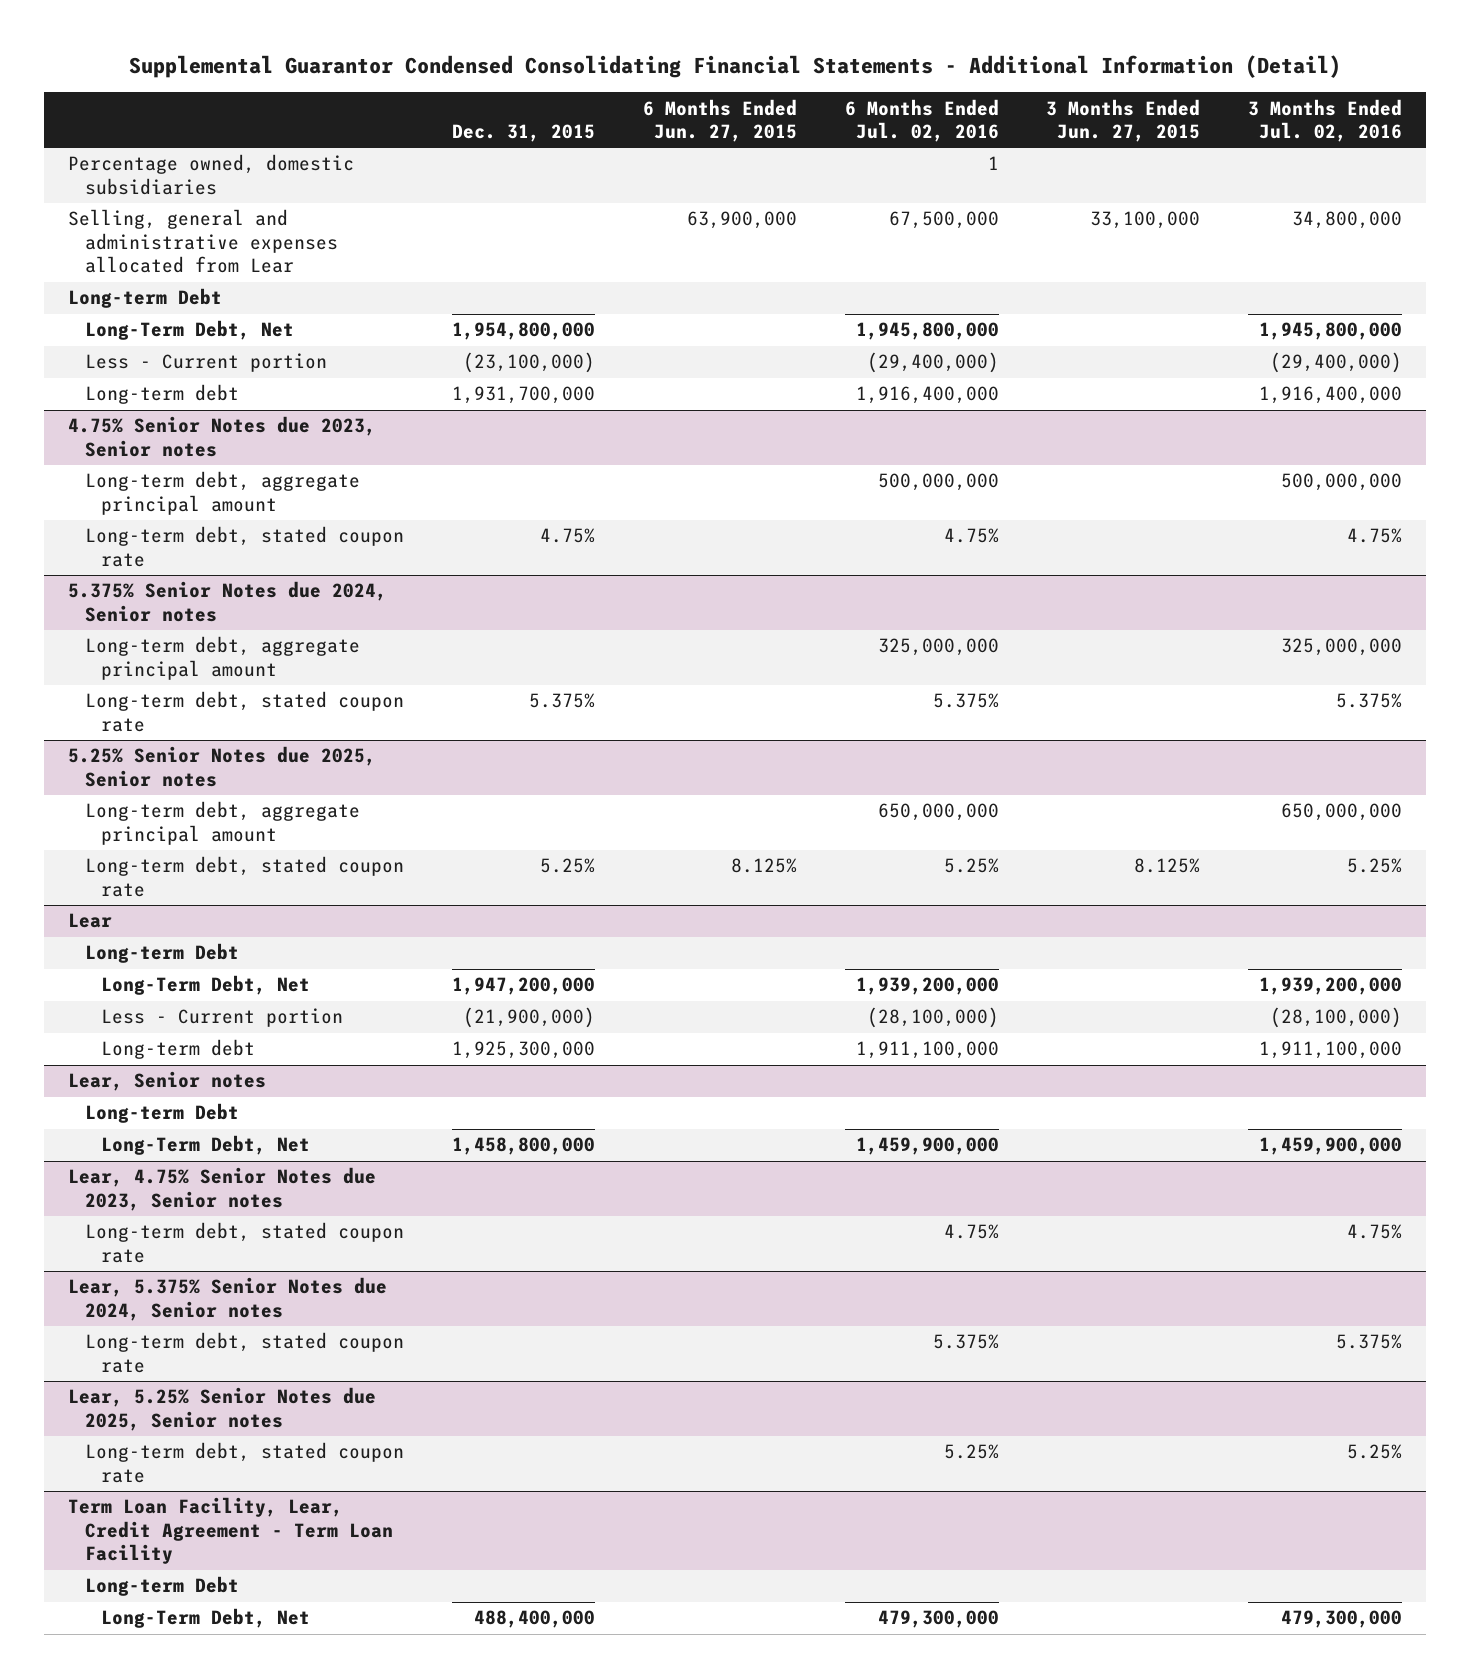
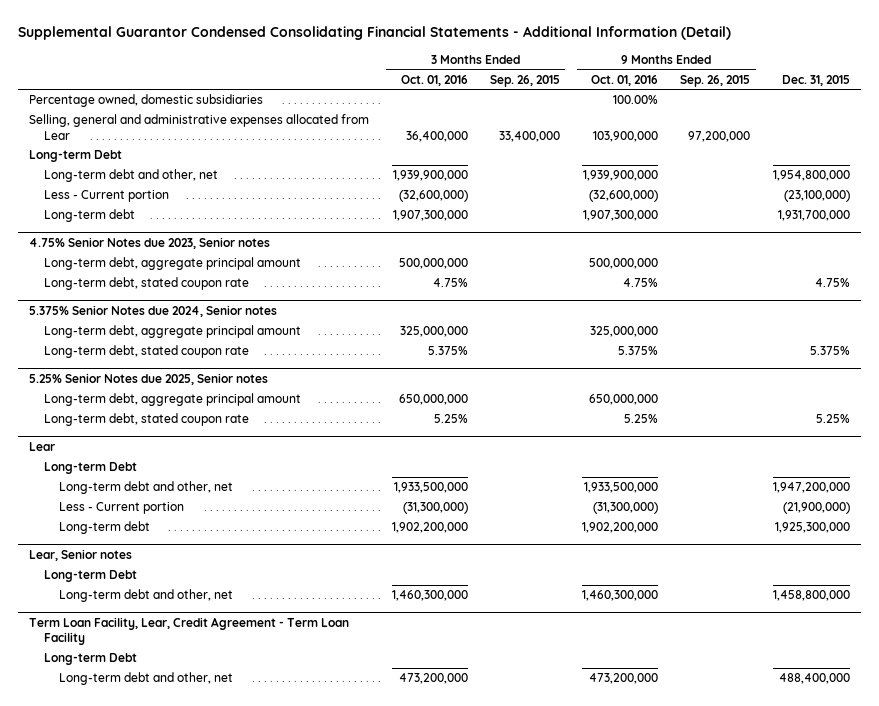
- | Dec. 31, 2015 | 6 Months Ended Jun. 27, 2015 | 6 Months Ended Jul. 02, 2016 | 3 Months Ended Jun. 27, 2015 | 3 Months Ended Jul. 02, 2016
+ | 3 Months Ended Oct. 01, 2016 | 3 Months Ended Sep. 26, 2015 | 9 Months Ended Oct. 01, 2016 | 9 Months Ended Sep. 26, 2015 | Dec. 31, 2015
- Long-Term Debt, Net | 1,954,800,000 | | 1,945,800,000 | | 1,945,800,000
+ Long-term debt and other, net | 1,939,900,000 | | 1,939,900,000 | | 1,954,800,000
@ Lear
- Long-Term Debt, Net | 1,947,200,000 | | 1,939,200,000 | | 1,939,200,000
+ Long-term debt and other, net | 1,933,500,000 | | 1,933,500,000 | | 1,947,200,000
@ Lear, Senior notes
- Long-Term Debt, Net | 1,458,800,000 | | 1,459,900,000 | | 1,459,900,000
- Lear, 4.75% Senior Notes due 2023, Senior notes
- Long-term debt, stated coupon rate | | | 4.75% | | 4.75%
- Lear, 5.375% Senior Notes due 2024, Senior notes
- Long-term debt, stated coupon rate | | | 5.375% | | 5.375%
- Lear, 5.25% Senior Notes due 2025, Senior notes
- Long-term debt, stated coupon rate | | | 5.25% | | 5.25%
@ Lear, Senior notes
+ Long-term debt and other, net | 1,460,300,000 | | 1,460,300,000 | | 1,458,800,000
@ Term Loan Facility, Lear, Credit Agreement - Term Loan Facility
- Long-Term Debt, Net | 488,400,000 | | 479,300,000 | | 479,300,000
+ Long-term debt and other, net | 473,200,000 | | 473,200,000 | | 488,400,000

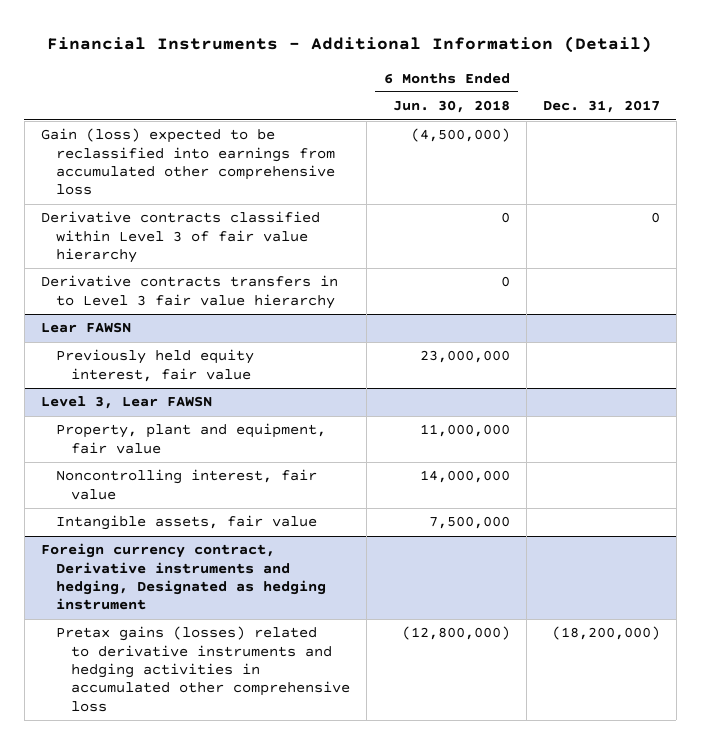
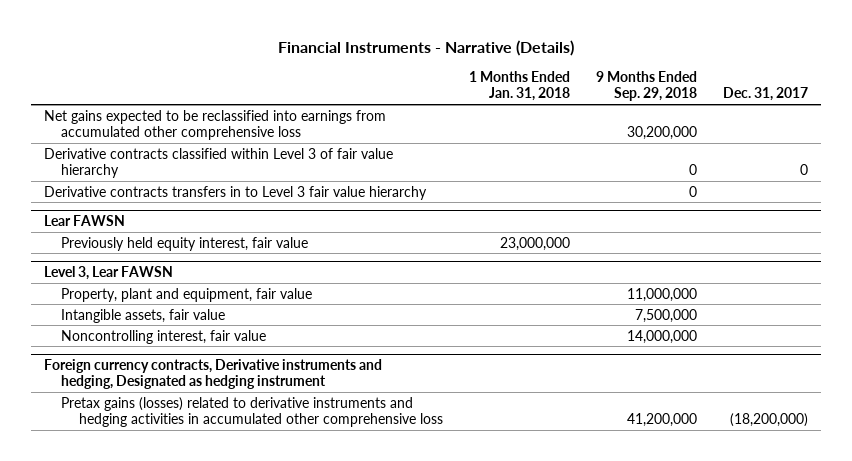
- Financial Instruments - Additional Information (Detail)
+ Financial Instruments - Narrative (Details)
- | 6 Months Ended Jun. 30, 2018 | Dec. 31, 2017
+ | 1 Months Ended Jan. 31, 2018 | 9 Months Ended Sep. 29, 2018 | Dec. 31, 2017
- Gain (loss) expected to be reclassified into earnings from accumulated other comprehensive loss | (4,500,000) |
+ Net gains expected to be reclassified into earnings from accumulated other comprehensive loss | | 30,200,000 |
- Foreign currency contract, Derivative instruments and hedging, Designated as hedging instrument
@ Level 3, Lear FAWSN
moved down: Noncontrolling interest, fair value | | 14,000,000 |
+ Foreign currency contracts, Derivative instruments and hedging, Designated as hedging instrument

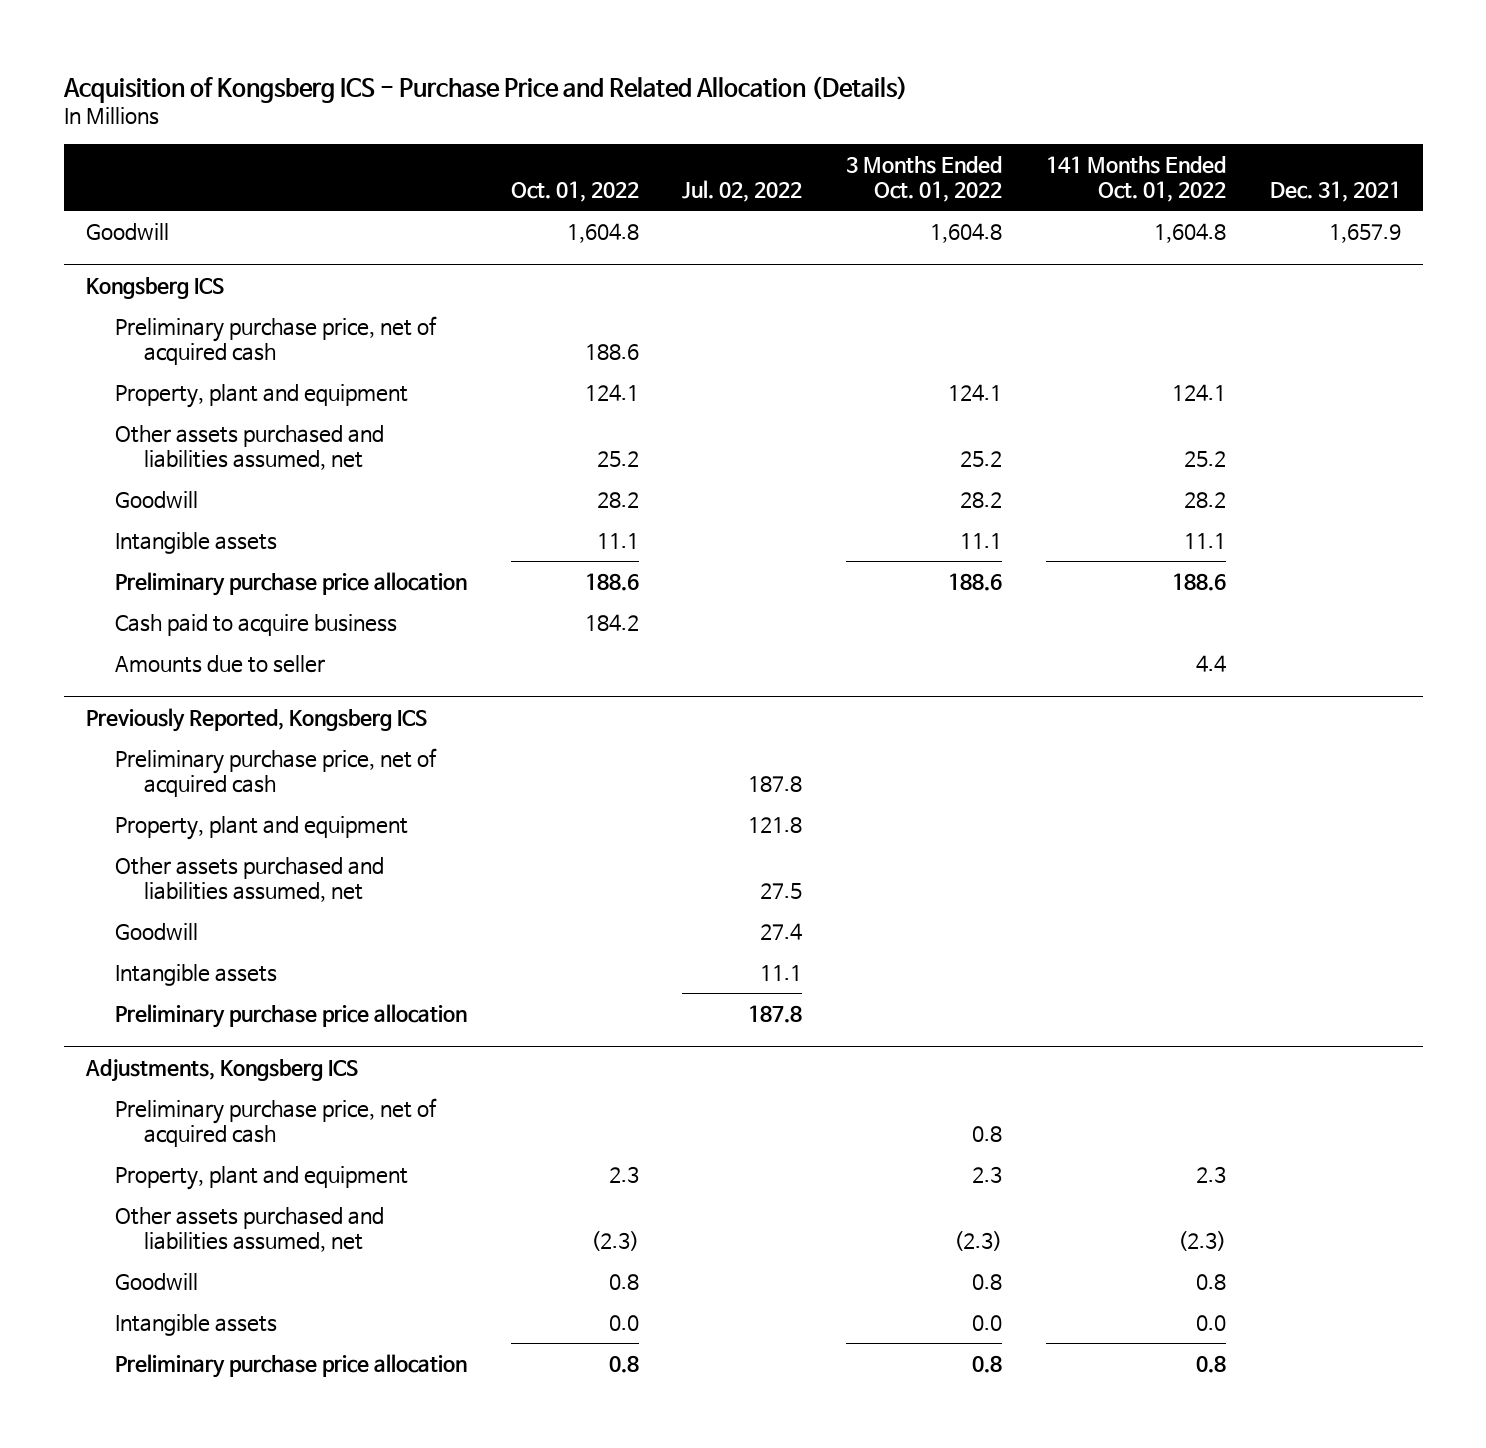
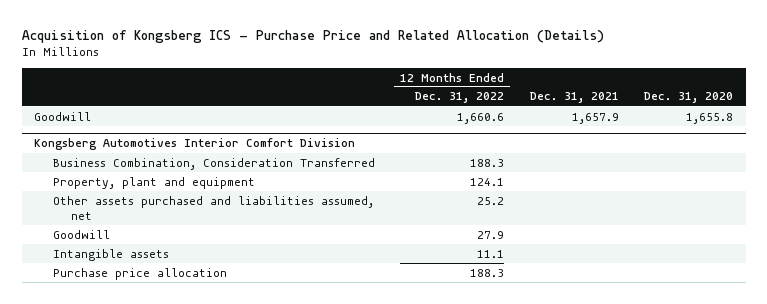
- | Oct. 01, 2022 | Jul. 02, 2022 | 3 Months Ended Oct. 01, 2022 | 141 Months Ended Oct. 01, 2022 | Dec. 31, 2021
+ | 12 Months Ended Dec. 31, 2022 | Dec. 31, 2021 | Dec. 31, 2020
- Kongsberg ICS
- Preliminary purchase price, net of acquired cash | 188.6 | | | |
+ Kongsberg Automotives Interior Comfort Division
+ Business Combination, Consideration Transferred | 188.3 | |
- Preliminary purchase price allocation | 188.6 | | 188.6 | 188.6 |
- Cash paid to acquire business | 184.2 | | | |
- Amounts due to seller | | | | 4.4 |
- Previously Reported, Kongsberg ICS
- Preliminary purchase price, net of acquired cash | | 187.8 | | |
- Property, plant and equipment | | 121.8 | | |
- Other assets purchased and liabilities assumed, net | | 27.5 | | |
- Goodwill | | 27.4 | | |
- Intangible assets | | 11.1 | | |
- Preliminary purchase price allocation | | 187.8 | | |
- Adjustments, Kongsberg ICS
- Preliminary purchase price, net of acquired cash | | | 0.8 | |
- Property, plant and equipment | 2.3 | | 2.3 | 2.3 |
- Other assets purchased and liabilities assumed, net | (2.3) | | (2.3) | (2.3) |
- Goodwill | 0.8 | | 0.8 | 0.8 |
- Intangible assets | 0.0 | | 0.0 | 0.0 |
- Preliminary purchase price allocation | 0.8 | | 0.8 | 0.8 |
+ Purchase price allocation | 188.3 | |

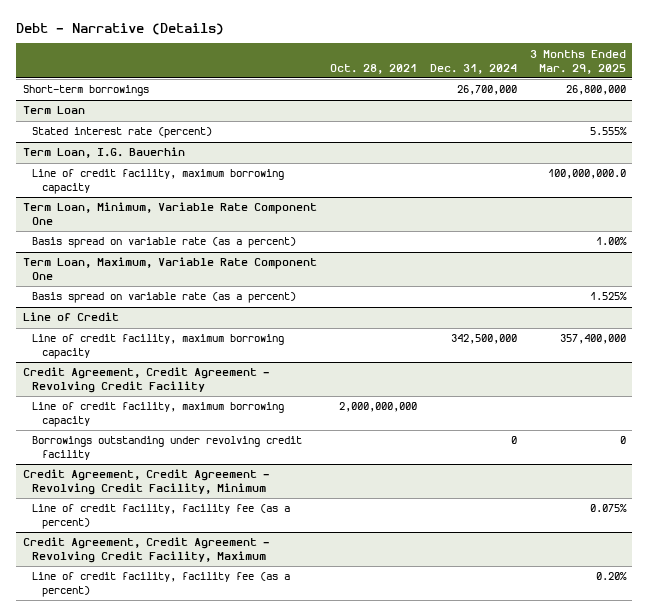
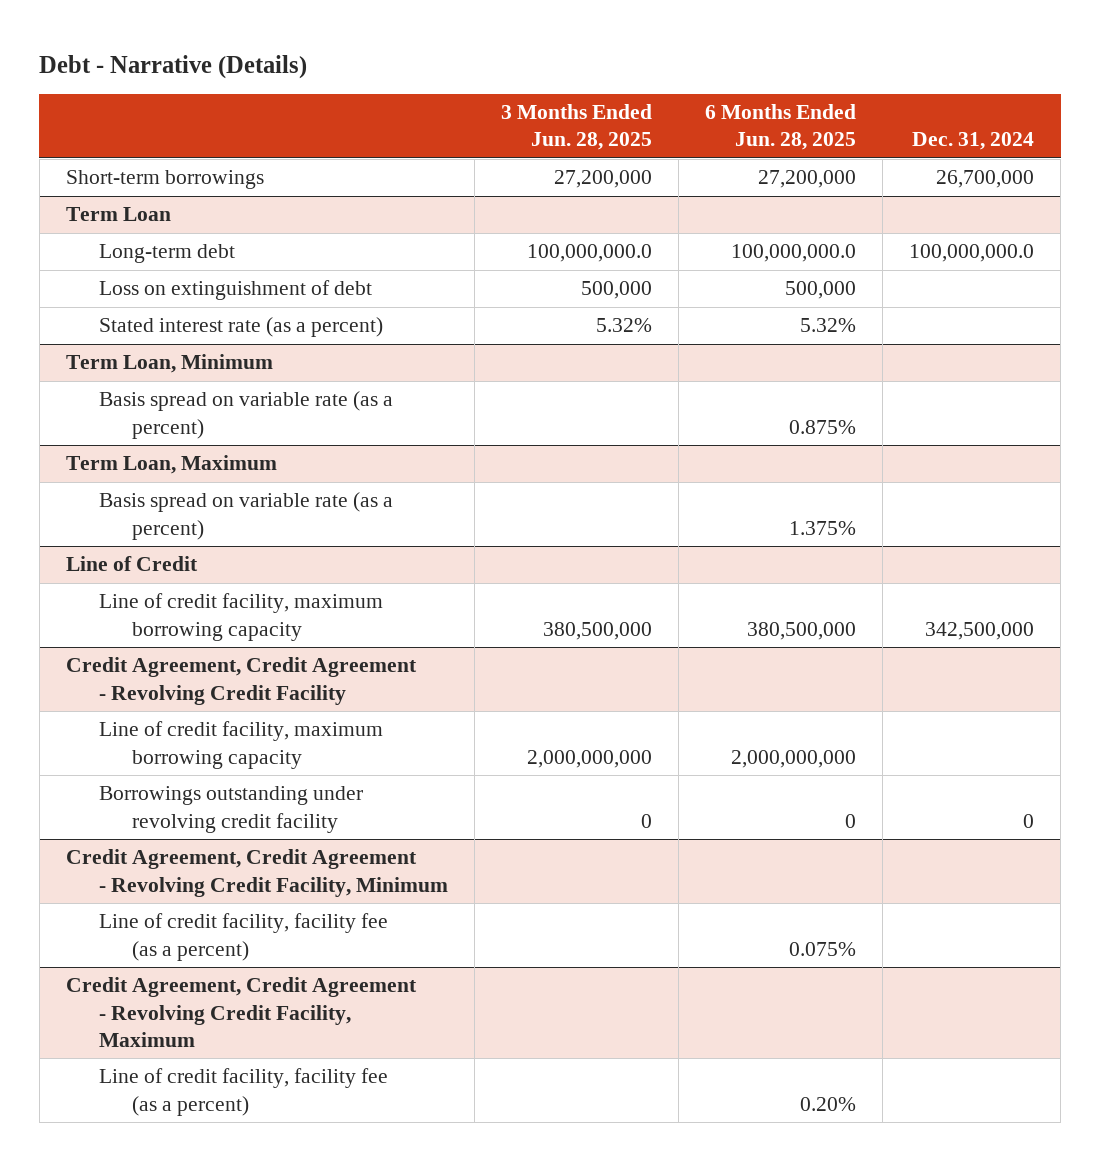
- | Oct. 28, 2021 | Dec. 31, 2024 | 3 Months Ended Mar. 29, 2025
+ | 3 Months Ended Jun. 28, 2025 | 6 Months Ended Jun. 28, 2025 | Dec. 31, 2024
@ Term Loan
- Stated interest rate (percent) | | | 5.555%
- Term Loan, I.G. Bauerhin
- Line of credit facility, maximum borrowing capacity | | | 100,000,000.0
- Term Loan, Minimum, Variable Rate Component One
@ Term Loan
+ Long-term debt | 100,000,000.0 | 100,000,000.0 | 100,000,000.0
+ Loss on extinguishment of debt | 500,000 | 500,000 |
+ Stated interest rate (as a percent) | 5.32% | 5.32% |
+ Term Loan, Minimum
- Term Loan, Maximum, Variable Rate Component One
+ Term Loan, Maximum

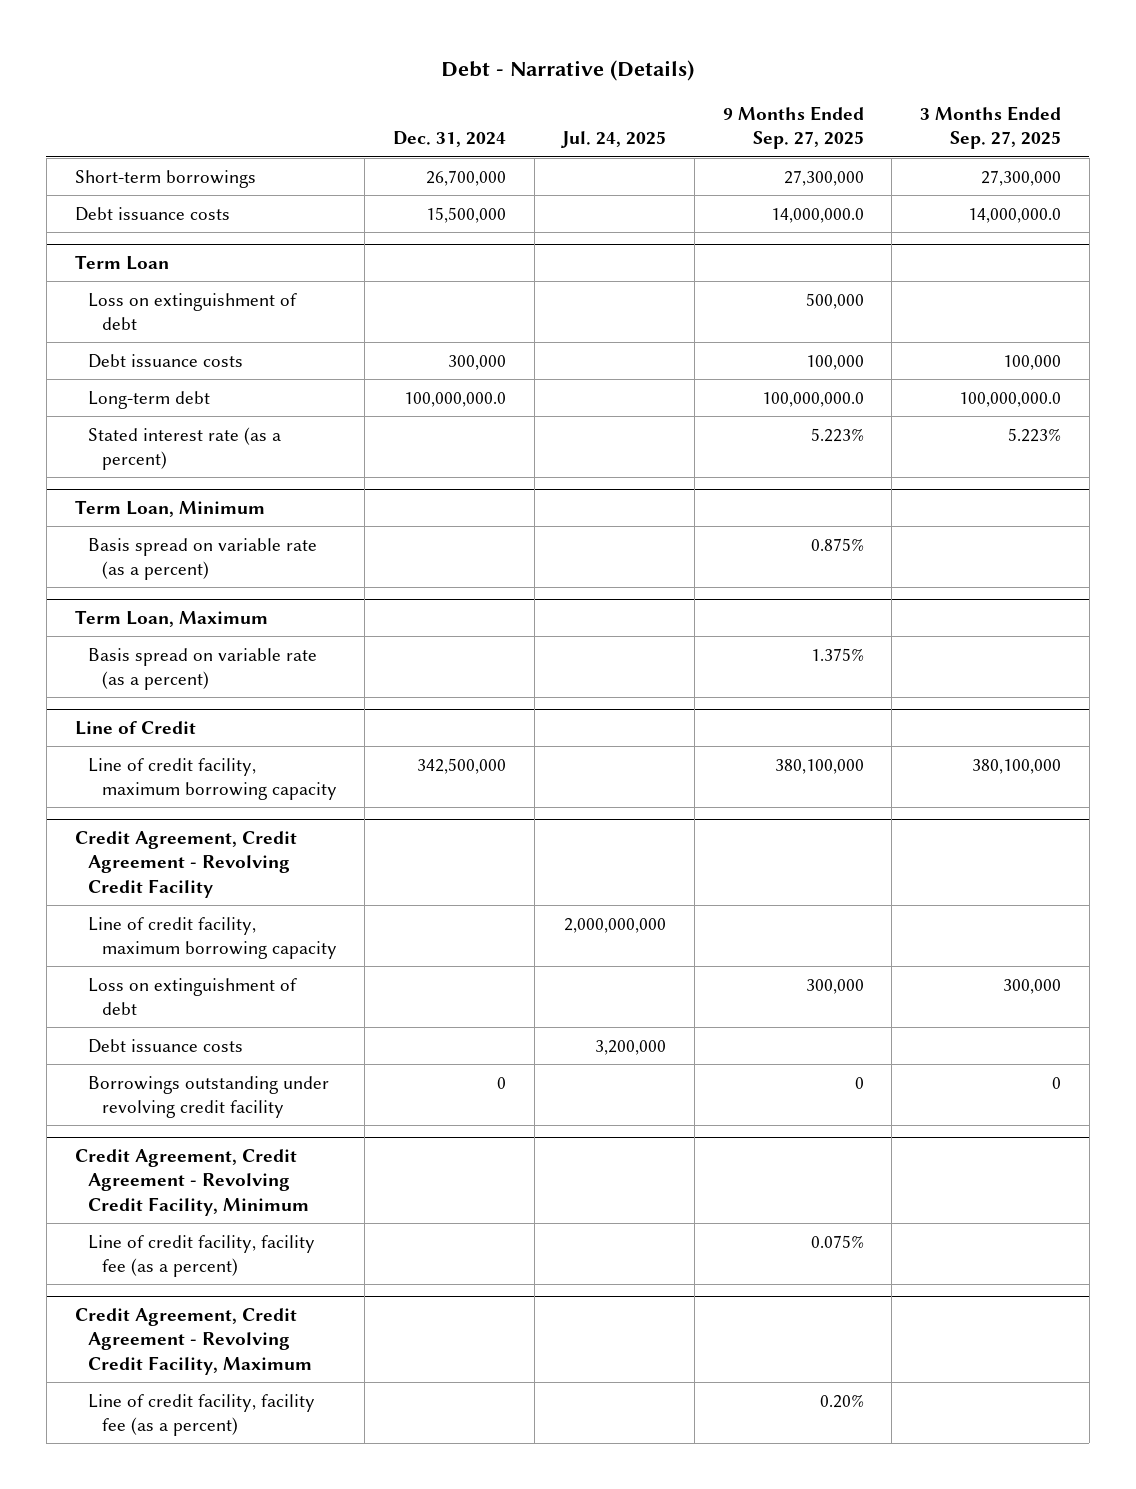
- | 3 Months Ended Jun. 28, 2025 | 6 Months Ended Jun. 28, 2025 | Dec. 31, 2024
+ | Dec. 31, 2024 | Jul. 24, 2025 | 9 Months Ended Sep. 27, 2025 | 3 Months Ended Sep. 27, 2025
+ Debt issuance costs | 15,500,000 | | 14,000,000.0 | 14,000,000.0
@ Term Loan
+ Debt issuance costs | 300,000 | | 100,000 | 100,000
moved down: Long-term debt | 100,000,000.0 | | 100,000,000.0 | 100,000,000.0
@ Credit Agreement, Credit Agreement - Revolving Credit Facility
+ Loss on extinguishment of debt | | | 300,000 | 300,000
+ Debt issuance costs | | 3,200,000 | |

